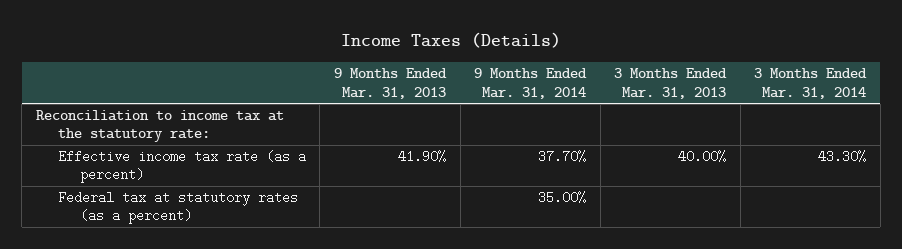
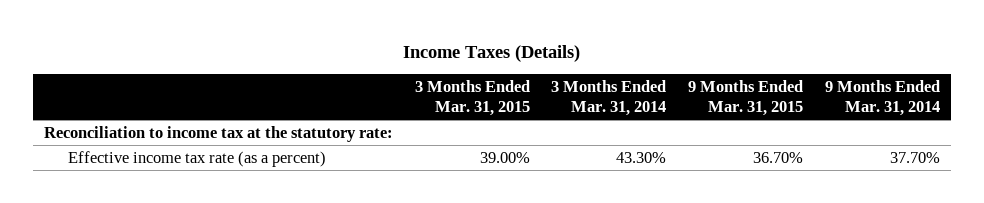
- | 9 Months Ended Mar. 31, 2013 | 9 Months Ended Mar. 31, 2014 | 3 Months Ended Mar. 31, 2013 | 3 Months Ended Mar. 31, 2014
+ | 3 Months Ended Mar. 31, 2015 | 3 Months Ended Mar. 31, 2014 | 9 Months Ended Mar. 31, 2015 | 9 Months Ended Mar. 31, 2014
- Federal tax at statutory rates (as a percent) | | 35.00% | |

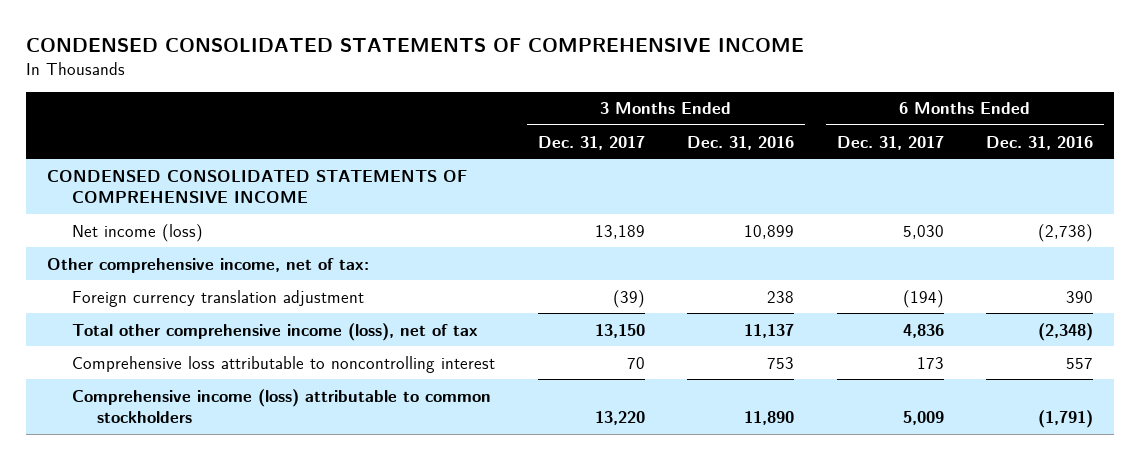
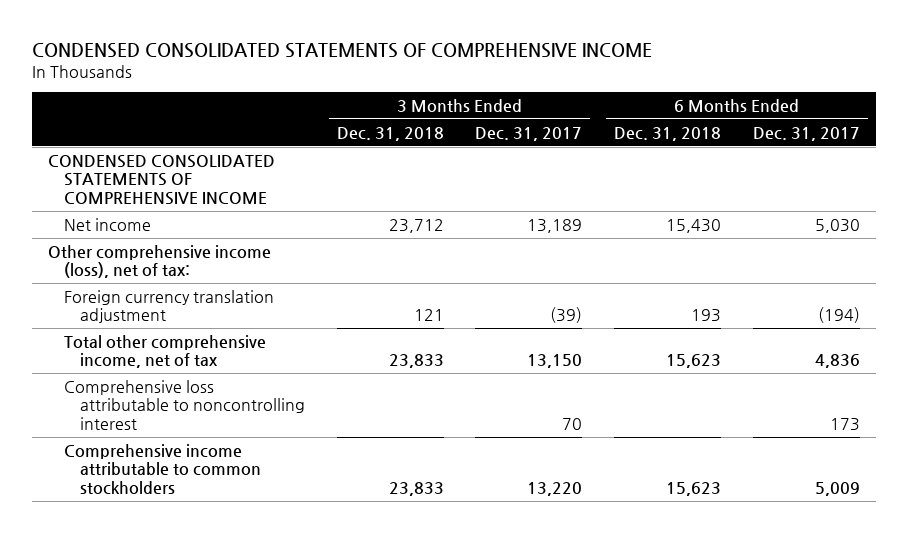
- | 3 Months Ended Dec. 31, 2017 | 3 Months Ended Dec. 31, 2016 | 6 Months Ended Dec. 31, 2017 | 6 Months Ended Dec. 31, 2016
+ | 3 Months Ended Dec. 31, 2018 | 3 Months Ended Dec. 31, 2017 | 6 Months Ended Dec. 31, 2018 | 6 Months Ended Dec. 31, 2017
- Net income (loss) | 13,189 | 10,899 | 5,030 | (2,738)
- Other comprehensive income, net of tax:
+ Net income | 23,712 | 13,189 | 15,430 | 5,030
+ Other comprehensive income (loss), net of tax:
- Total other comprehensive income (loss), net of tax | 13,150 | 11,137 | 4,836 | (2,348)
+ Total other comprehensive income, net of tax | 23,833 | 13,150 | 15,623 | 4,836
- Comprehensive income (loss) attributable to common stockholders | 13,220 | 11,890 | 5,009 | (1,791)
+ Comprehensive income attributable to common stockholders | 23,833 | 13,220 | 15,623 | 5,009

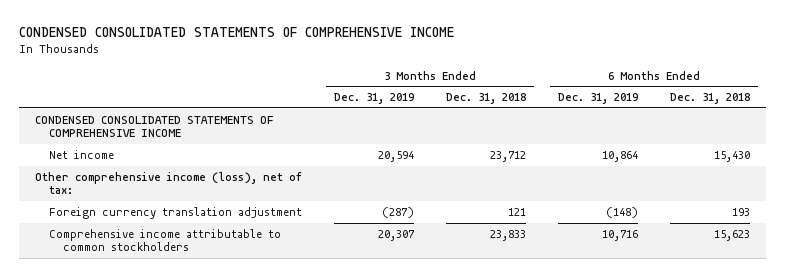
- | 3 Months Ended Dec. 31, 2018 | 3 Months Ended Dec. 31, 2017 | 6 Months Ended Dec. 31, 2018 | 6 Months Ended Dec. 31, 2017
+ | 3 Months Ended Dec. 31, 2019 | 3 Months Ended Dec. 31, 2018 | 6 Months Ended Dec. 31, 2019 | 6 Months Ended Dec. 31, 2018
- Total other comprehensive income, net of tax | 23,833 | 13,150 | 15,623 | 4,836
- Comprehensive loss attributable to noncontrolling interest | | 70 | | 173

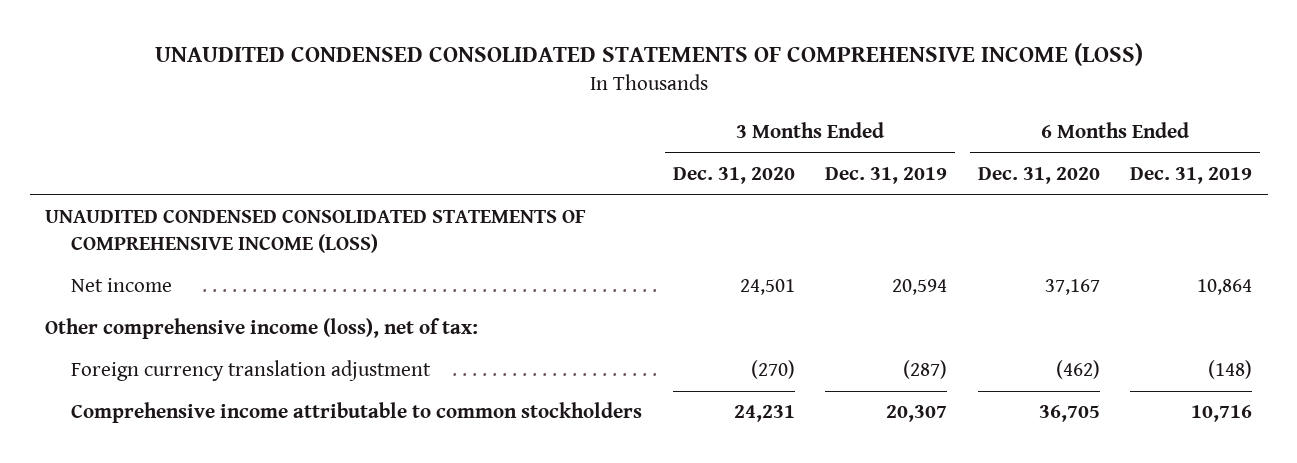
- CONDENSED CONSOLIDATED STATEMENTS OF COMPREHENSIVE INCOME
+ UNAUDITED CONDENSED CONSOLIDATED STATEMENTS OF COMPREHENSIVE INCOME (LOSS)
- | 3 Months Ended Dec. 31, 2019 | 3 Months Ended Dec. 31, 2018 | 6 Months Ended Dec. 31, 2019 | 6 Months Ended Dec. 31, 2018
+ | 3 Months Ended Dec. 31, 2020 | 3 Months Ended Dec. 31, 2019 | 6 Months Ended Dec. 31, 2020 | 6 Months Ended Dec. 31, 2019
- CONDENSED CONSOLIDATED STATEMENTS OF COMPREHENSIVE INCOME
+ UNAUDITED CONDENSED CONSOLIDATED STATEMENTS OF COMPREHENSIVE INCOME (LOSS)

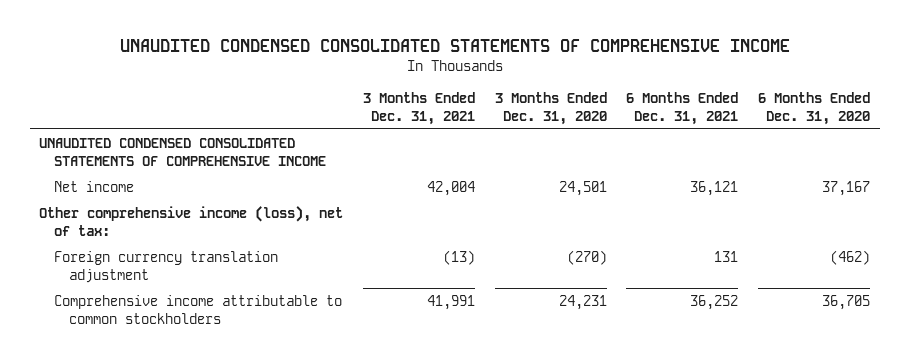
- UNAUDITED CONDENSED CONSOLIDATED STATEMENTS OF COMPREHENSIVE INCOME (LOSS)
+ UNAUDITED CONDENSED CONSOLIDATED STATEMENTS OF COMPREHENSIVE INCOME
- | 3 Months Ended Dec. 31, 2020 | 3 Months Ended Dec. 31, 2019 | 6 Months Ended Dec. 31, 2020 | 6 Months Ended Dec. 31, 2019
+ | 3 Months Ended Dec. 31, 2021 | 3 Months Ended Dec. 31, 2020 | 6 Months Ended Dec. 31, 2021 | 6 Months Ended Dec. 31, 2020
- UNAUDITED CONDENSED CONSOLIDATED STATEMENTS OF COMPREHENSIVE INCOME (LOSS)
+ UNAUDITED CONDENSED CONSOLIDATED STATEMENTS OF COMPREHENSIVE INCOME

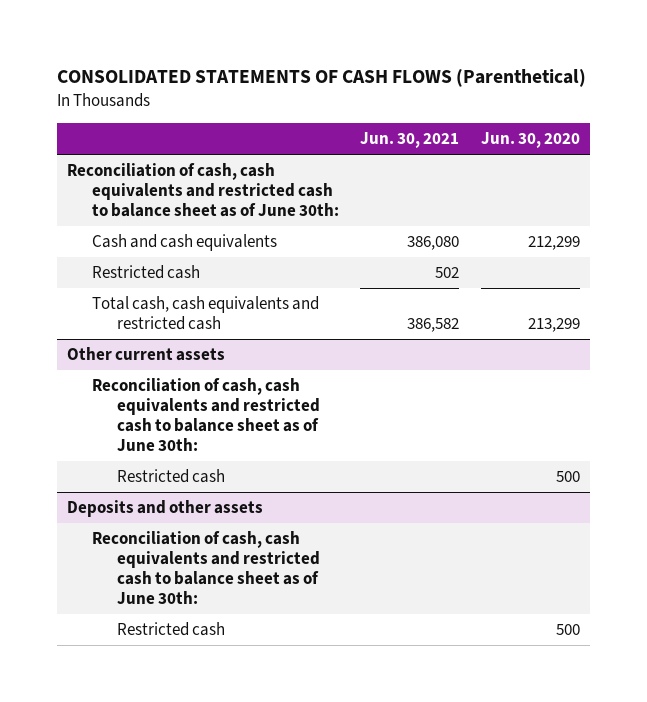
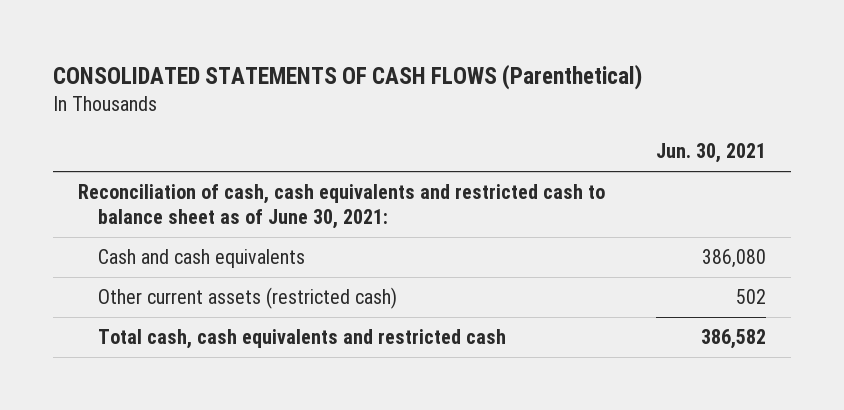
- | Jun. 30, 2021 | Jun. 30, 2020
+ | Jun. 30, 2021
- Reconciliation of cash, cash equivalents and restricted cash to balance sheet as of June 30th:
+ Reconciliation of cash, cash equivalents and restricted cash to balance sheet as of June 30, 2021:
- Restricted cash | 502 |
+ Other current assets (restricted cash) | 502
- Other current assets
- Reconciliation of cash, cash equivalents and restricted cash to balance sheet as of June 30th:
- Restricted cash | | 500
- Deposits and other assets
- Reconciliation of cash, cash equivalents and restricted cash to balance sheet as of June 30th:
- Restricted cash | | 500

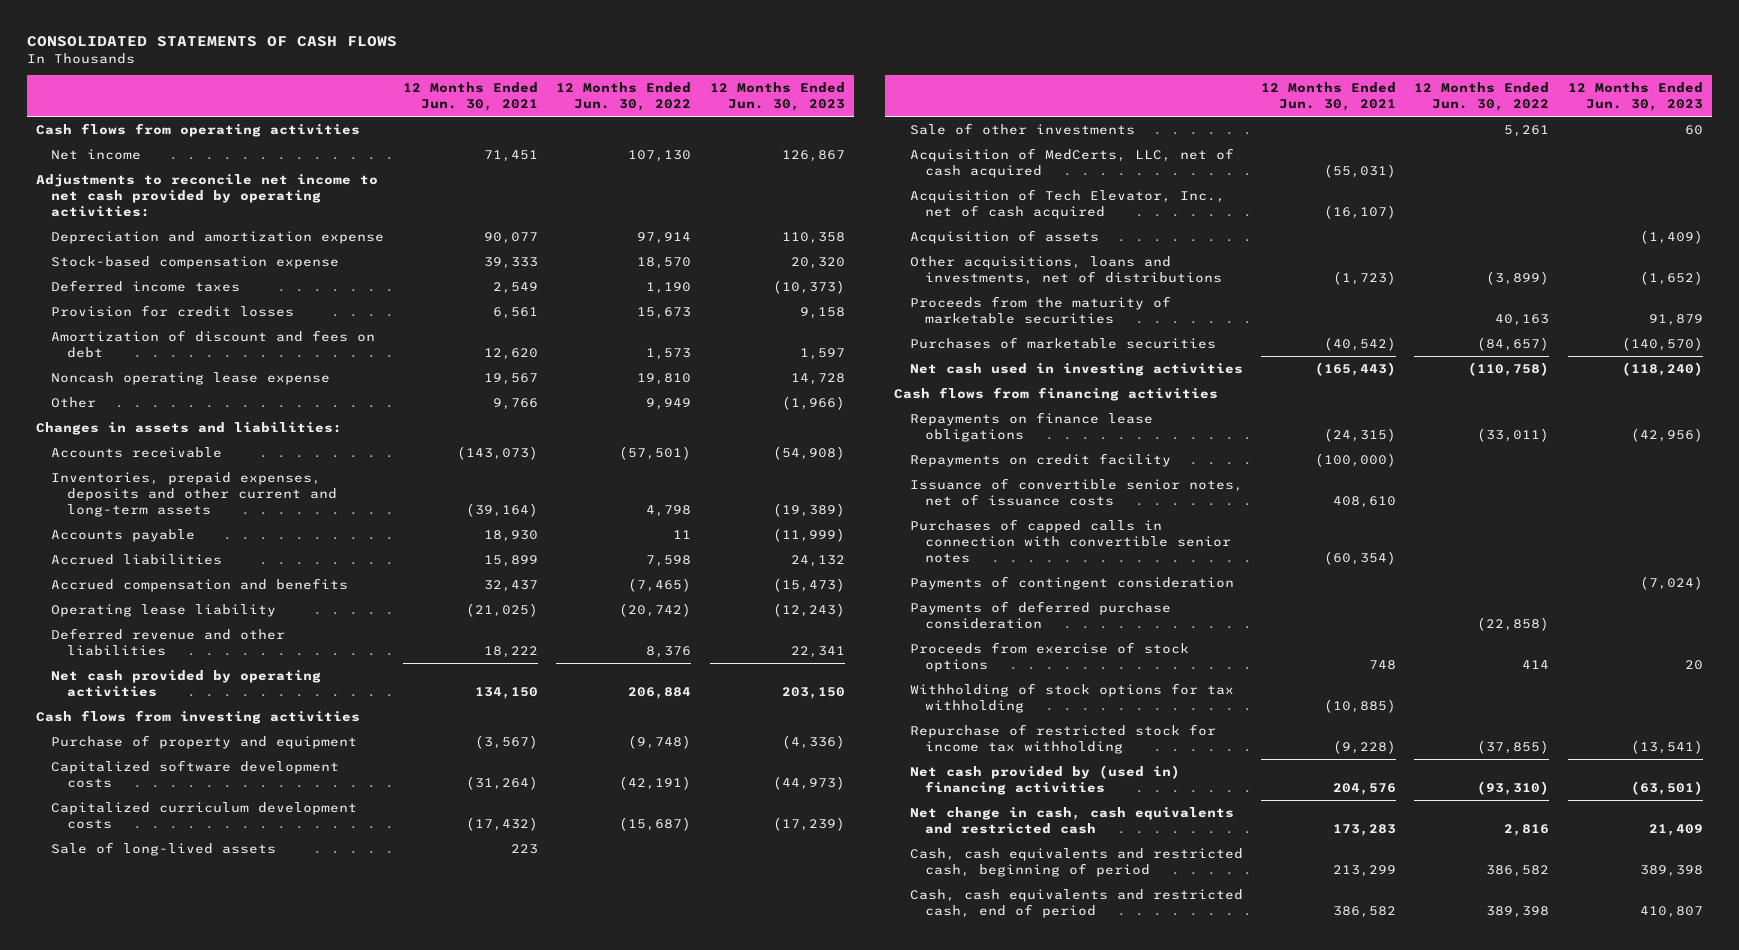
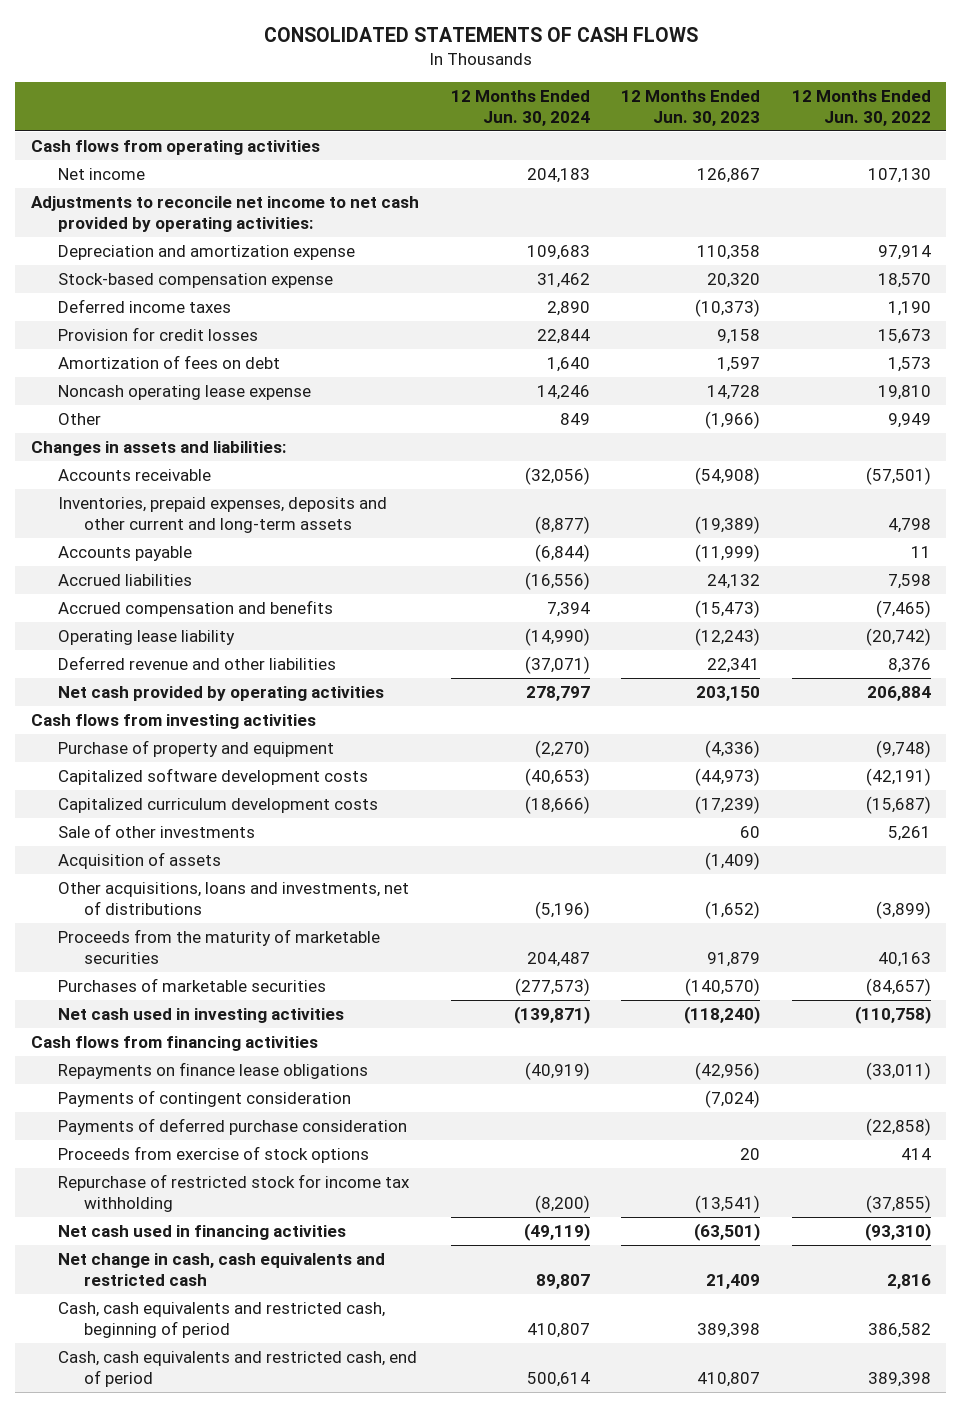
- | 12 Months Ended Jun. 30, 2021 | 12 Months Ended Jun. 30, 2022 | 12 Months Ended Jun. 30, 2023
+ | 12 Months Ended Jun. 30, 2024 | 12 Months Ended Jun. 30, 2023 | 12 Months Ended Jun. 30, 2022
- Amortization of discount and fees on debt | 12,620 | 1,573 | 1,597
+ Amortization of fees on debt | 1,640 | 1,597 | 1,573
- Sale of long-lived assets | 223 | |
- Acquisition of MedCerts, LLC, net of cash acquired | (55,031) | |
- Acquisition of Tech Elevator, Inc., net of cash acquired | (16,107) | |
- Repayments on credit facility | (100,000) | |
- Issuance of convertible senior notes, net of issuance costs | 408,610 | |
- Purchases of capped calls in connection with convertible senior notes | (60,354) | |
- Withholding of stock options for tax withholding | (10,885) | |
- Net cash provided by (used in) financing activities | 204,576 | (93,310) | (63,501)
+ Net cash used in financing activities | (49,119) | (63,501) | (93,310)

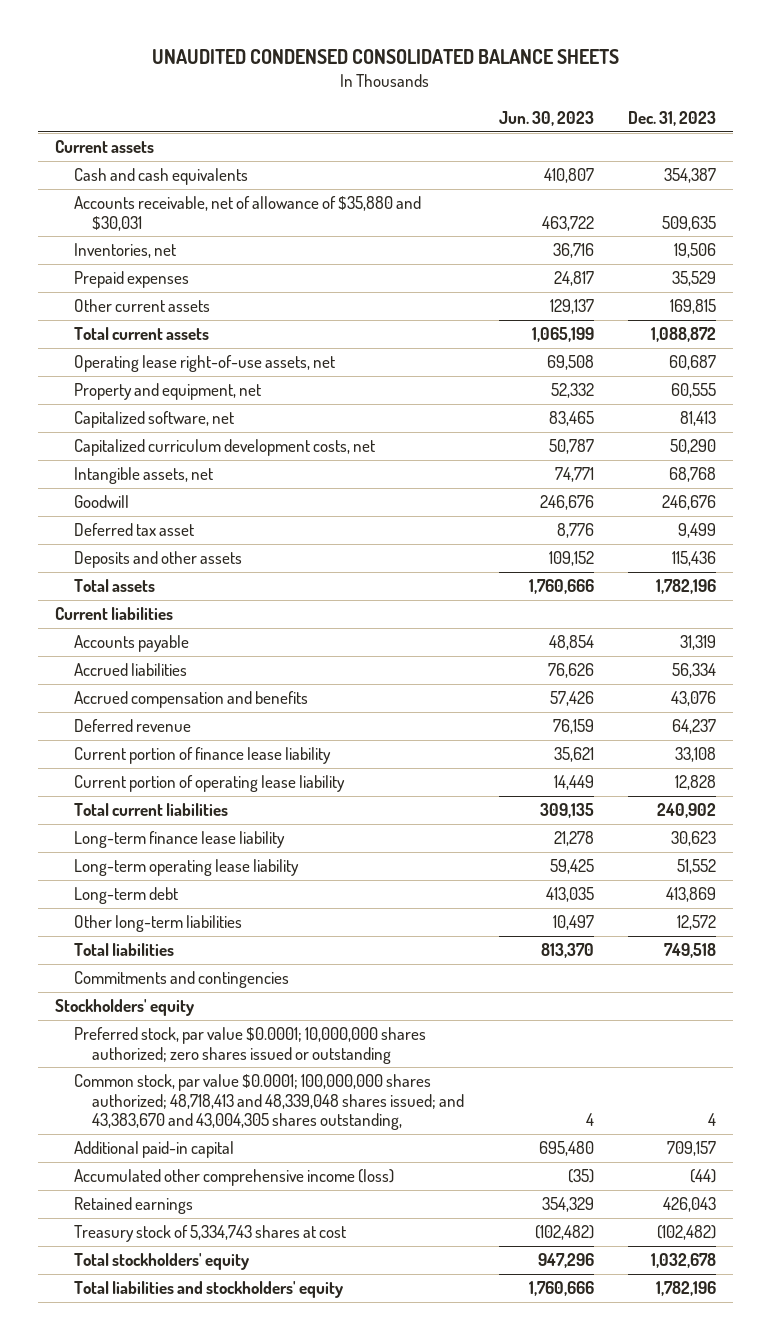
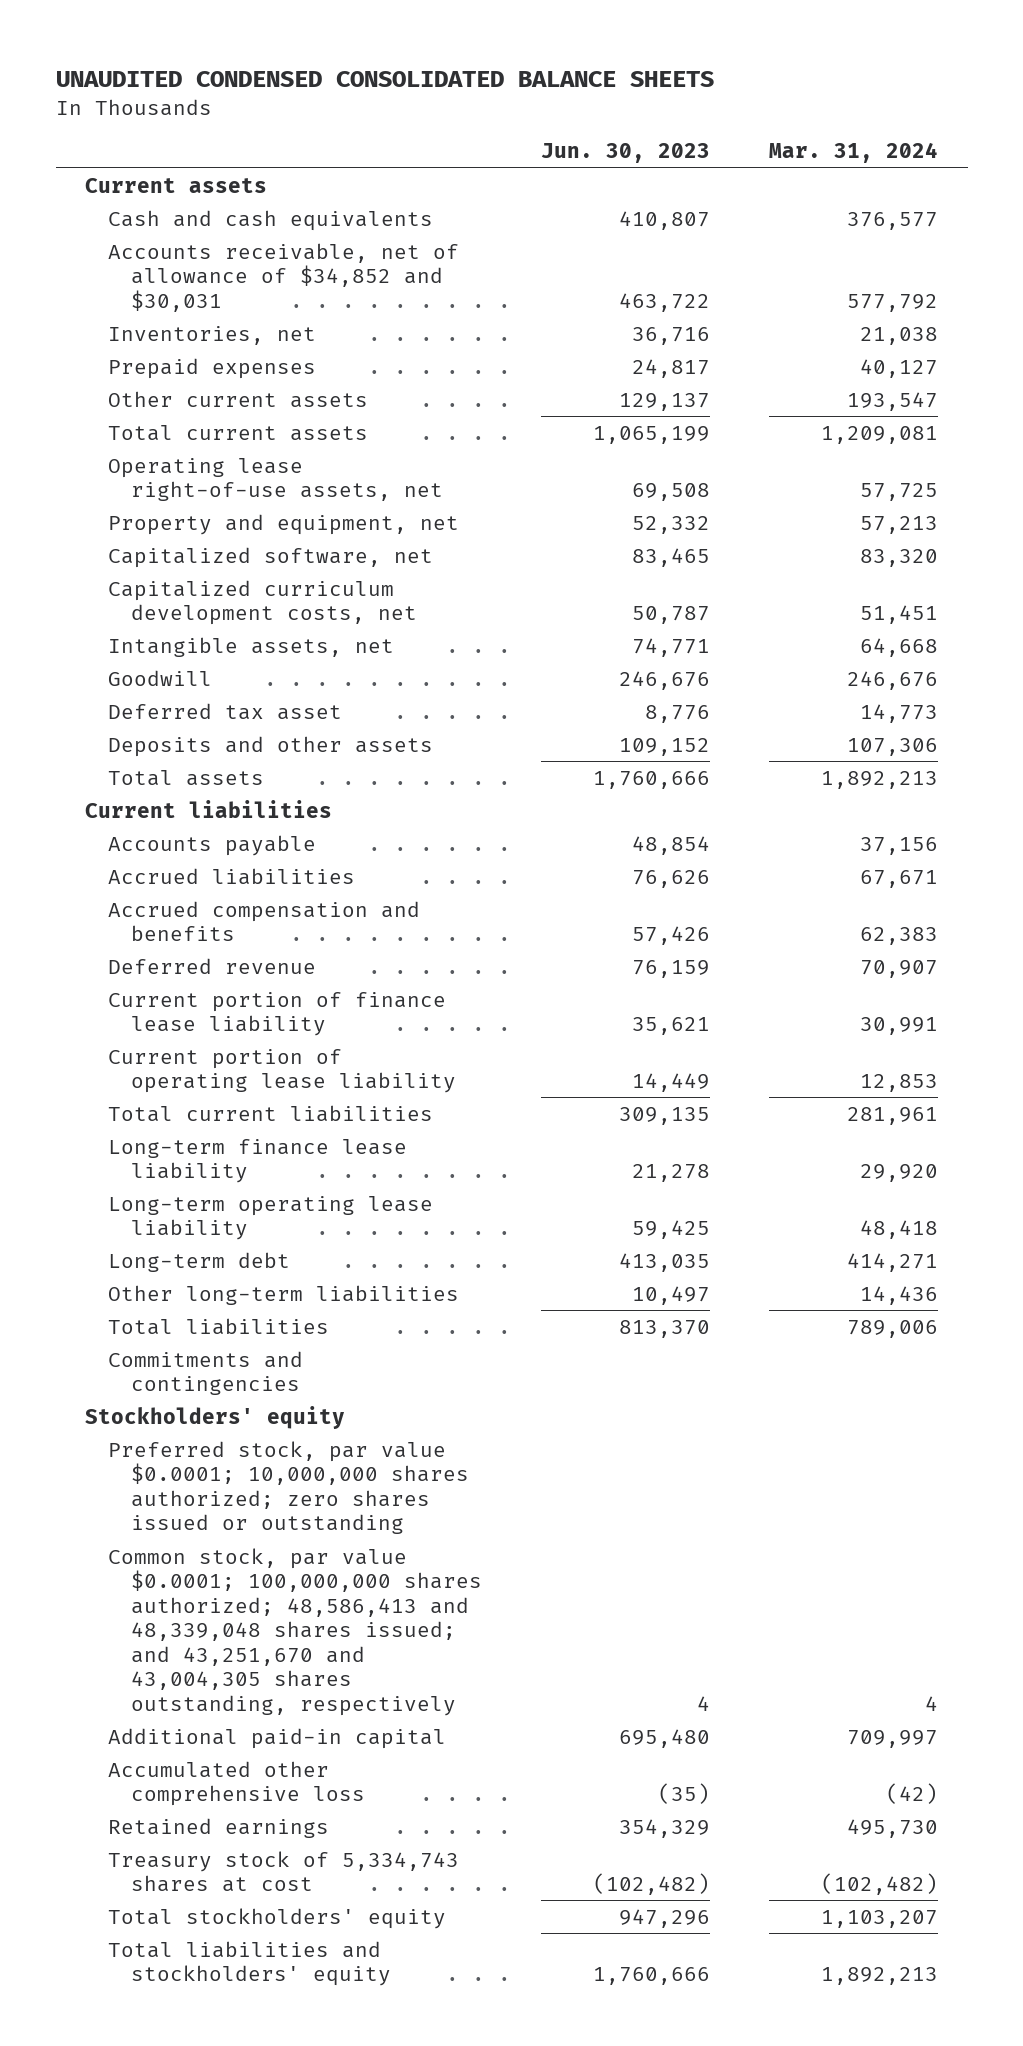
- | Jun. 30, 2023 | Dec. 31, 2023
+ | Jun. 30, 2023 | Mar. 31, 2024
- Accounts receivable, net of allowance of $35,880 and $30,031 | 463,722 | 509,635
+ Accounts receivable, net of allowance of $34,852 and $30,031 | 463,722 | 577,792
- Common stock, par value $0.0001; 100,000,000 shares authorized; 48,718,413 and 48,339,048 shares issued; and 43,383,670 and 43,004,305 shares outstanding, | 4 | 4
+ Common stock, par value $0.0001; 100,000,000 shares authorized; 48,586,413 and 48,339,048 shares issued; and 43,251,670 and 43,004,305 shares outstanding, respectively | 4 | 4
- Accumulated other comprehensive income (loss) | (35) | (44)
+ Accumulated other comprehensive loss | (35) | (42)

